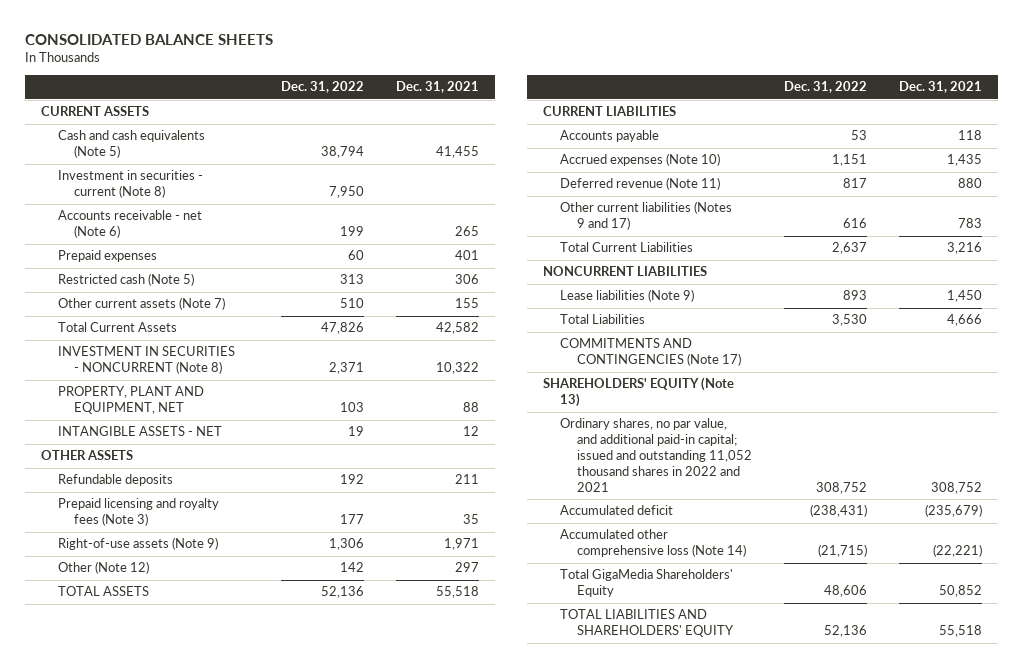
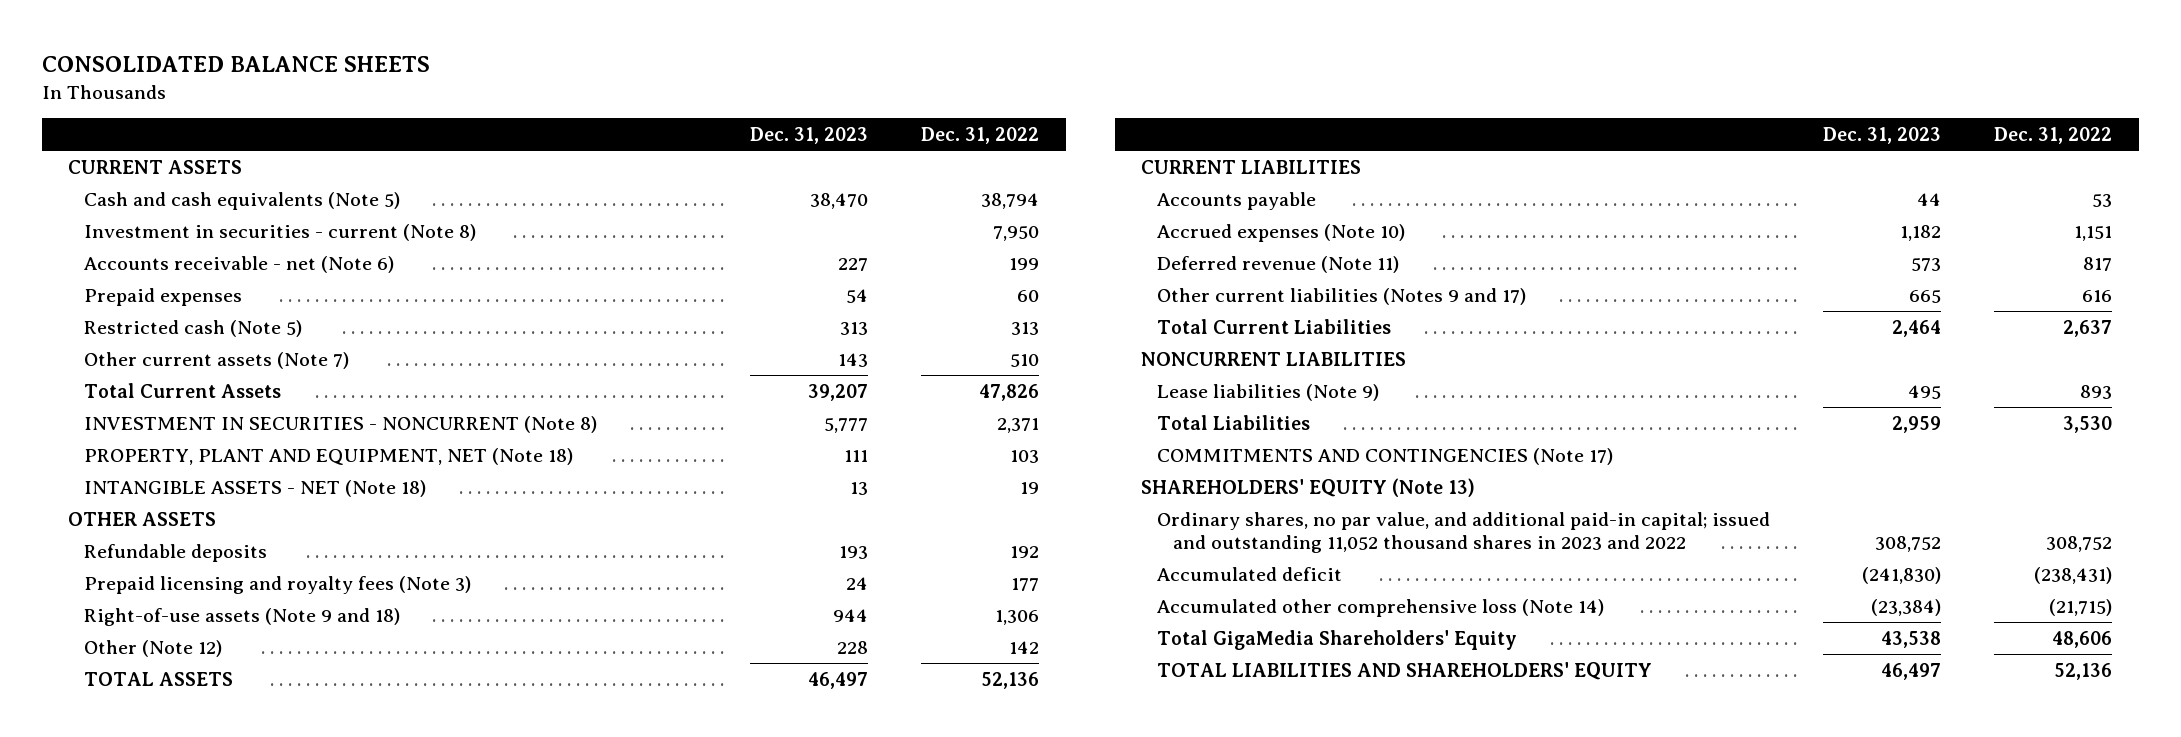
- | Dec. 31, 2022 | Dec. 31, 2021
+ | Dec. 31, 2023 | Dec. 31, 2022
- PROPERTY, PLANT AND EQUIPMENT, NET | 103 | 88
- INTANGIBLE ASSETS - NET | 19 | 12
+ PROPERTY, PLANT AND EQUIPMENT, NET (Note 18) | 111 | 103
+ INTANGIBLE ASSETS - NET (Note 18) | 13 | 19
- Right-of-use assets (Note 9) | 1,306 | 1,971
+ Right-of-use assets (Note 9 and 18) | 944 | 1,306
- Ordinary shares, no par value, and additional paid-in capital; issued and outstanding 11,052 thousand shares in 2022 and 2021 | 308,752 | 308,752
+ Ordinary shares, no par value, and additional paid-in capital; issued and outstanding 11,052 thousand shares in 2023 and 2022 | 308,752 | 308,752

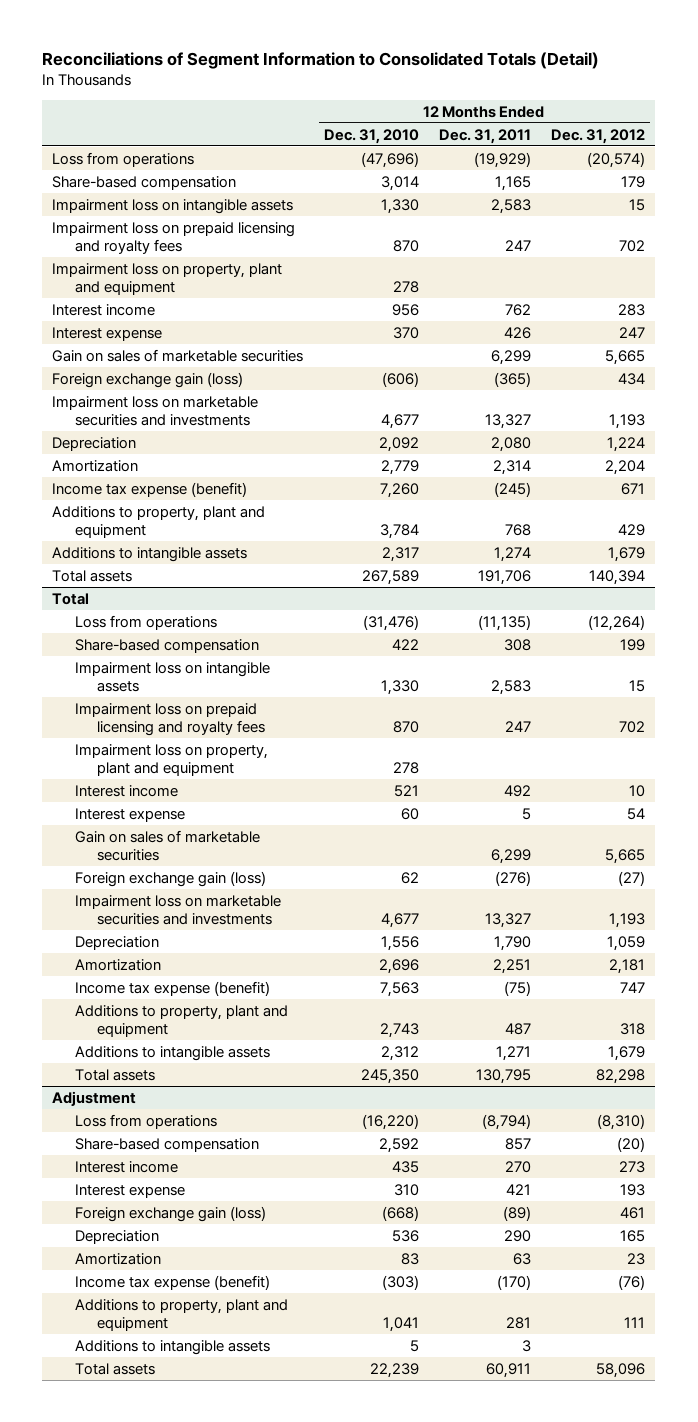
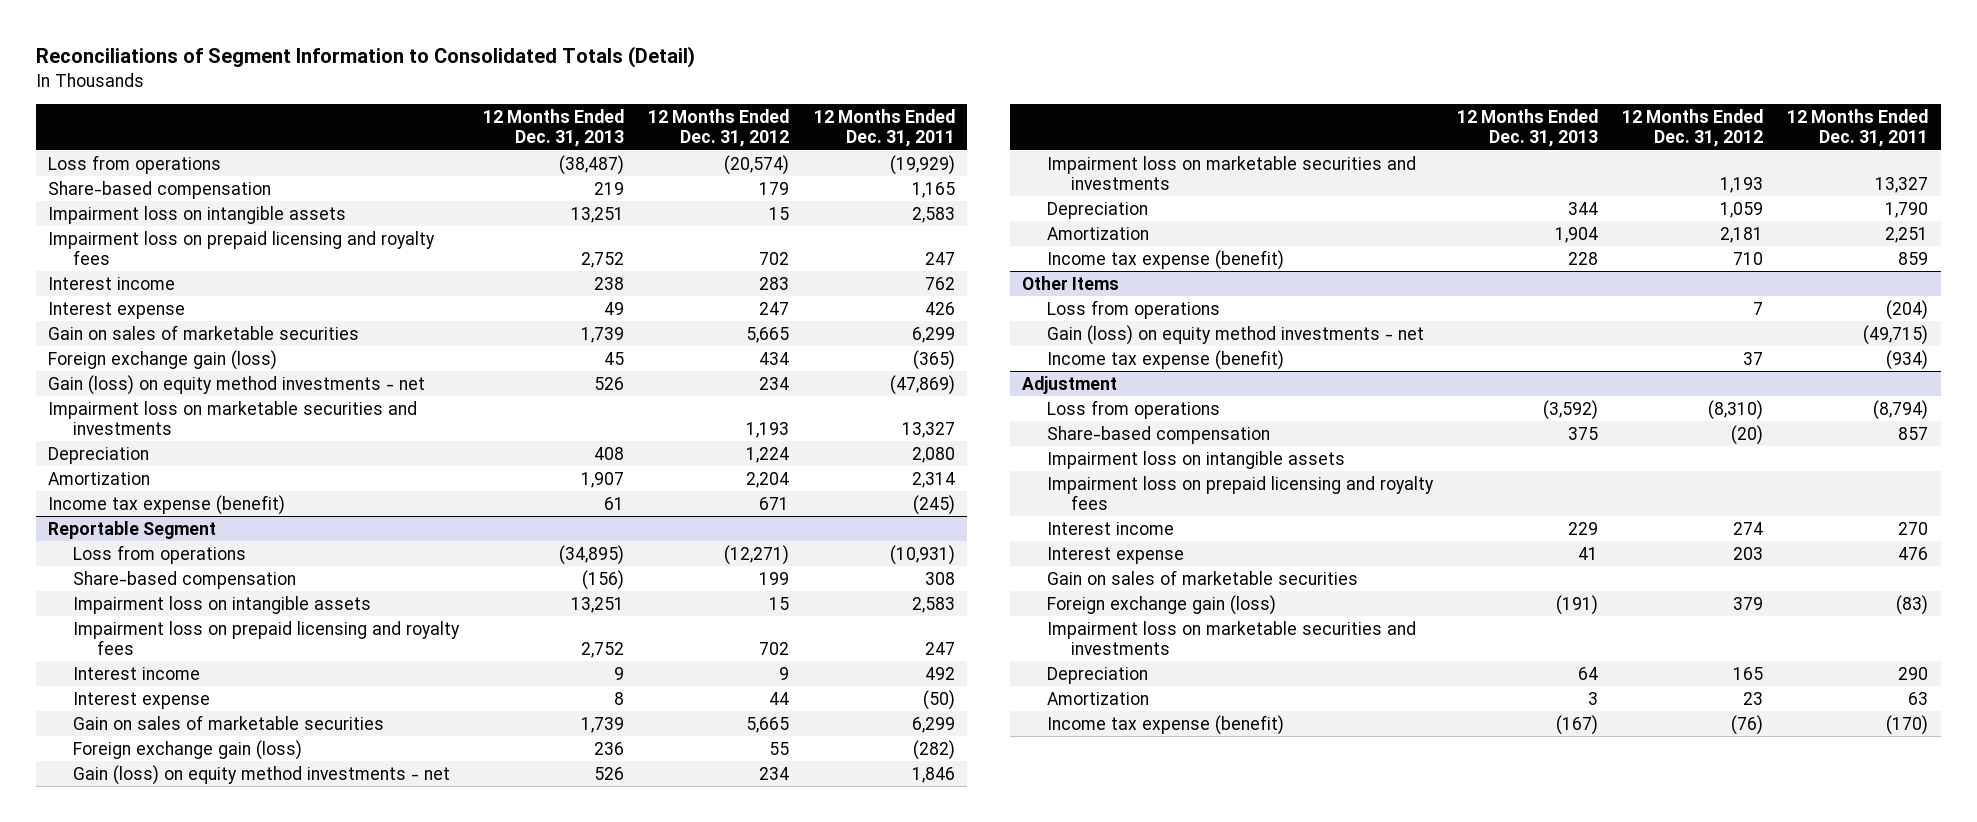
- | 12 Months Ended Dec. 31, 2010 | 12 Months Ended Dec. 31, 2011 | 12 Months Ended Dec. 31, 2012
+ | 12 Months Ended Dec. 31, 2013 | 12 Months Ended Dec. 31, 2012 | 12 Months Ended Dec. 31, 2011
- Impairment loss on property, plant and equipment | 278 | |
+ Gain (loss) on equity method investments - net | 526 | 234 | (47,869)
- Additions to property, plant and equipment | 3,784 | 768 | 429
- Additions to intangible assets | 2,317 | 1,274 | 1,679
- Total assets | 267,589 | 191,706 | 140,394
- Total
- Loss from operations | (31,476) | (11,135) | (12,264)
+ Reportable Segment
+ Loss from operations | (34,895) | (12,271) | (10,931)
- Impairment loss on property, plant and equipment | 278 | |
- Interest income | 521 | 492 | 10
- Interest expense | 60 | 5 | 54
+ Interest income | 9 | 9 | 492
+ Interest expense | 8 | 44 | (50)
- Foreign exchange gain (loss) | 62 | (276) | (27)
+ Foreign exchange gain (loss) | 236 | 55 | (282)
+ Gain (loss) on equity method investments - net | 526 | 234 | 1,846
- Income tax expense (benefit) | 7,563 | (75) | 747
- Additions to property, plant and equipment | 2,743 | 487 | 318
- Additions to intangible assets | 2,312 | 1,271 | 1,679
- Total assets | 245,350 | 130,795 | 82,298
+ Income tax expense (benefit) | 228 | 710 | 859
+ Other Items
+ Loss from operations | | 7 | (204)
+ Gain (loss) on equity method investments - net | | | (49,715)
+ Income tax expense (benefit) | | 37 | (934)
@ Adjustment
- Interest income | 435 | 270 | 273
- Interest expense | 310 | 421 | 193
- Foreign exchange gain (loss) | (668) | (89) | 461
+ Impairment loss on intangible assets
+ Impairment loss on prepaid licensing and royalty fees
+ Interest income | 229 | 274 | 270
+ Interest expense | 41 | 203 | 476
+ Gain on sales of marketable securities
+ Foreign exchange gain (loss) | (191) | 379 | (83)
+ Impairment loss on marketable securities and investments
- Additions to property, plant and equipment | 1,041 | 281 | 111
- Additions to intangible assets | 5 | 3 |
- Total assets | 22,239 | 60,911 | 58,096

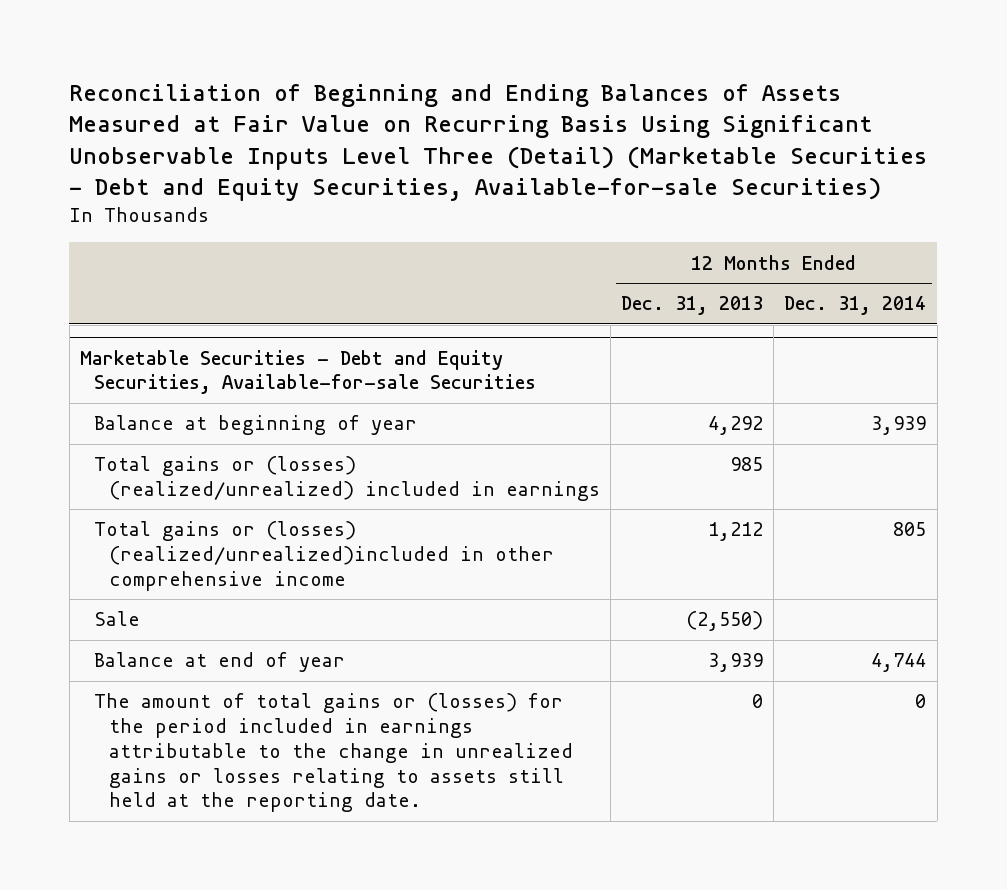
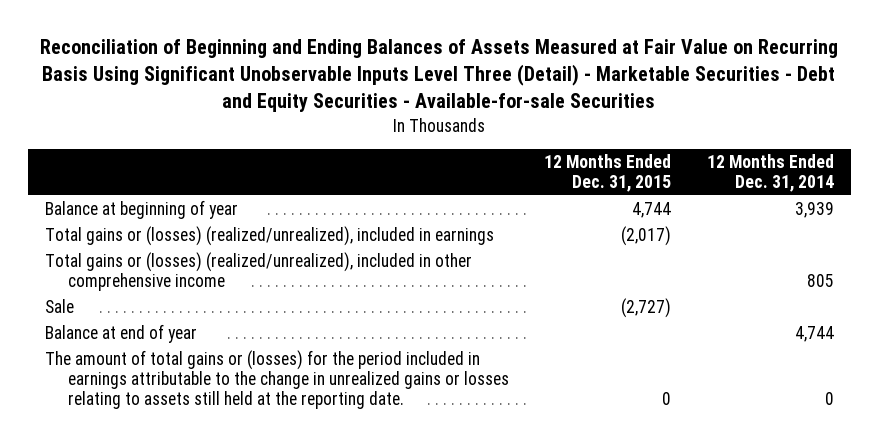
- Reconciliation of Beginning and Ending Balances of Assets Measured at Fair Value on Recurring Basis Using Significant Unobservable Inputs Level Three (Detail) (Marketable Securities - Debt and Equity Securities, Available-for-sale Securities)
+ Reconciliation of Beginning and Ending Balances of Assets Measured at Fair Value on Recurring Basis Using Significant Unobservable Inputs Level Three (Detail) - Marketable Securities - Debt and Equity Securities - Available-for-sale Securities
- | 12 Months Ended Dec. 31, 2013 | 12 Months Ended Dec. 31, 2014
+ | 12 Months Ended Dec. 31, 2015 | 12 Months Ended Dec. 31, 2014
- Marketable Securities - Debt and Equity Securities, Available-for-sale Securities
- Total gains or (losses) (realized/unrealized) included in earnings | 985 |
- Total gains or (losses) (realized/unrealized)included in other comprehensive income | 1,212 | 805
+ Total gains or (losses) (realized/unrealized), included in earnings | (2,017) |
+ Total gains or (losses) (realized/unrealized), included in other comprehensive income | | 805

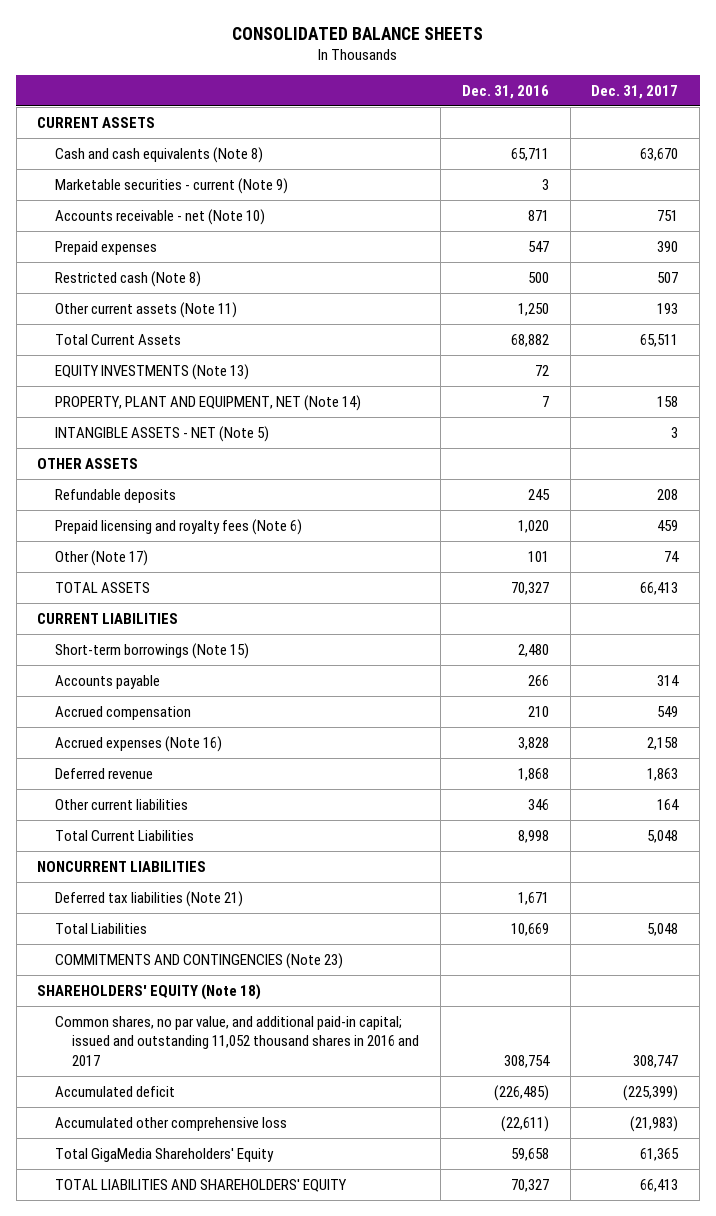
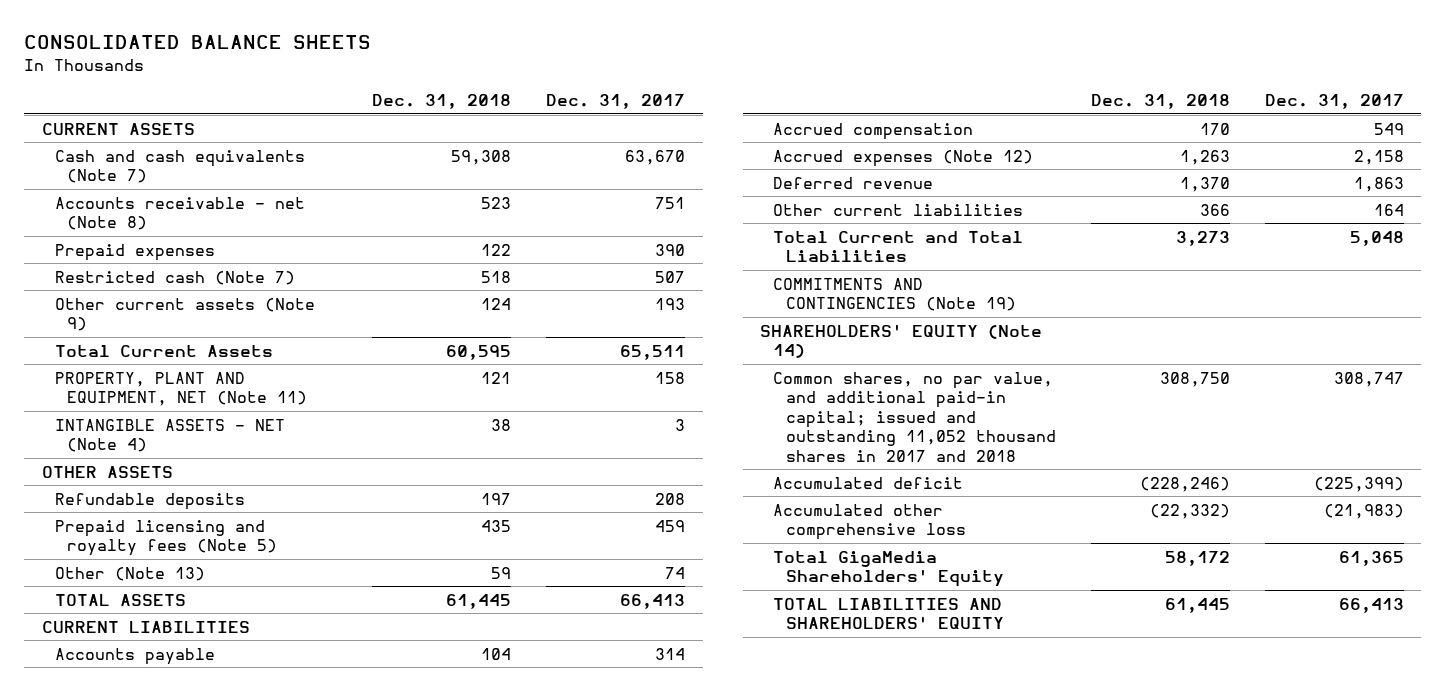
- | Dec. 31, 2016 | Dec. 31, 2017
+ | Dec. 31, 2018 | Dec. 31, 2017
- Cash and cash equivalents (Note 8) | 65,711 | 63,670
- Marketable securities - current (Note 9) | 3 |
- Accounts receivable - net (Note 10) | 871 | 751
+ Cash and cash equivalents (Note 7) | 59,308 | 63,670
+ Accounts receivable - net (Note 8) | 523 | 751
- Restricted cash (Note 8) | 500 | 507
- Other current assets (Note 11) | 1,250 | 193
+ Restricted cash (Note 7) | 518 | 507
+ Other current assets (Note 9) | 124 | 193
- EQUITY INVESTMENTS (Note 13) | 72 |
- PROPERTY, PLANT AND EQUIPMENT, NET (Note 14) | 7 | 158
- INTANGIBLE ASSETS - NET (Note 5) | | 3
+ PROPERTY, PLANT AND EQUIPMENT, NET (Note 11) | 121 | 158
+ INTANGIBLE ASSETS - NET (Note 4) | 38 | 3
- Prepaid licensing and royalty fees (Note 6) | 1,020 | 459
- Other (Note 17) | 101 | 74
+ Prepaid licensing and royalty fees (Note 5) | 435 | 459
+ Other (Note 13) | 59 | 74
- Short-term borrowings (Note 15) | 2,480 |
- Accrued expenses (Note 16) | 3,828 | 2,158
+ Accrued expenses (Note 12) | 1,263 | 2,158
- Total Current Liabilities | 8,998 | 5,048
- NONCURRENT LIABILITIES
- Deferred tax liabilities (Note 21) | 1,671 |
- Total Liabilities | 10,669 | 5,048
- COMMITMENTS AND CONTINGENCIES (Note 23)
- SHAREHOLDERS' EQUITY (Note 18)
- Common shares, no par value, and additional paid-in capital; issued and outstanding 11,052 thousand shares in 2016 and 2017 | 308,754 | 308,747
+ Total Current and Total Liabilities | 3,273 | 5,048
+ COMMITMENTS AND CONTINGENCIES (Note 19)
+ SHAREHOLDERS' EQUITY (Note 14)
+ Common shares, no par value, and additional paid-in capital; issued and outstanding 11,052 thousand shares in 2017 and 2018 | 308,750 | 308,747

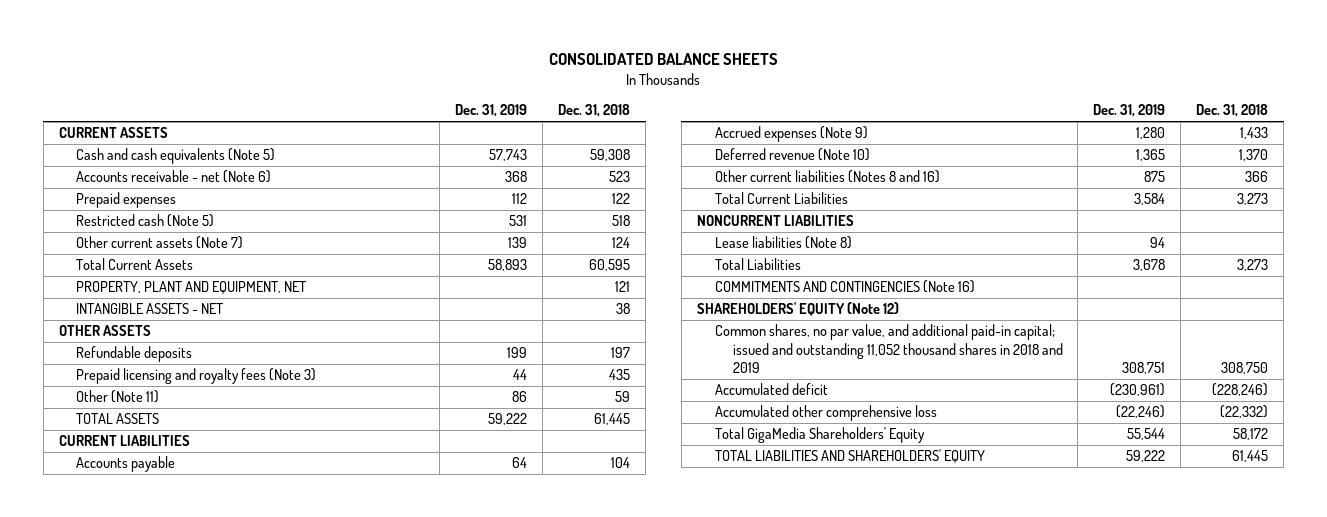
- | Dec. 31, 2018 | Dec. 31, 2017
+ | Dec. 31, 2019 | Dec. 31, 2018
- Cash and cash equivalents (Note 7) | 59,308 | 63,670
- Accounts receivable - net (Note 8) | 523 | 751
+ Cash and cash equivalents (Note 5) | 57,743 | 59,308
+ Accounts receivable - net (Note 6) | 368 | 523
- Restricted cash (Note 7) | 518 | 507
- Other current assets (Note 9) | 124 | 193
+ Restricted cash (Note 5) | 531 | 518
+ Other current assets (Note 7) | 139 | 124
- PROPERTY, PLANT AND EQUIPMENT, NET (Note 11) | 121 | 158
- INTANGIBLE ASSETS - NET (Note 4) | 38 | 3
+ PROPERTY, PLANT AND EQUIPMENT, NET | | 121
+ INTANGIBLE ASSETS - NET | | 38
- Prepaid licensing and royalty fees (Note 5) | 435 | 459
- Other (Note 13) | 59 | 74
+ Prepaid licensing and royalty fees (Note 3) | 44 | 435
+ Other (Note 11) | 86 | 59
- Accrued compensation | 170 | 549
- Accrued expenses (Note 12) | 1,263 | 2,158
- Deferred revenue | 1,370 | 1,863
- Other current liabilities | 366 | 164
- Total Current and Total Liabilities | 3,273 | 5,048
- COMMITMENTS AND CONTINGENCIES (Note 19)
- SHAREHOLDERS' EQUITY (Note 14)
- Common shares, no par value, and additional paid-in capital; issued and outstanding 11,052 thousand shares in 2017 and 2018 | 308,750 | 308,747
+ Accrued expenses (Note 9) | 1,280 | 1,433
+ Deferred revenue (Note 10) | 1,365 | 1,370
+ Other current liabilities (Notes 8 and 16) | 875 | 366
+ Total Current Liabilities | 3,584 | 3,273
+ NONCURRENT LIABILITIES
+ Lease liabilities (Note 8) | 94 |
+ Total Liabilities | 3,678 | 3,273
+ COMMITMENTS AND CONTINGENCIES (Note 16)
+ SHAREHOLDERS' EQUITY (Note 12)
+ Common shares, no par value, and additional paid-in capital; issued and outstanding 11,052 thousand shares in 2018 and 2019 | 308,751 | 308,750

